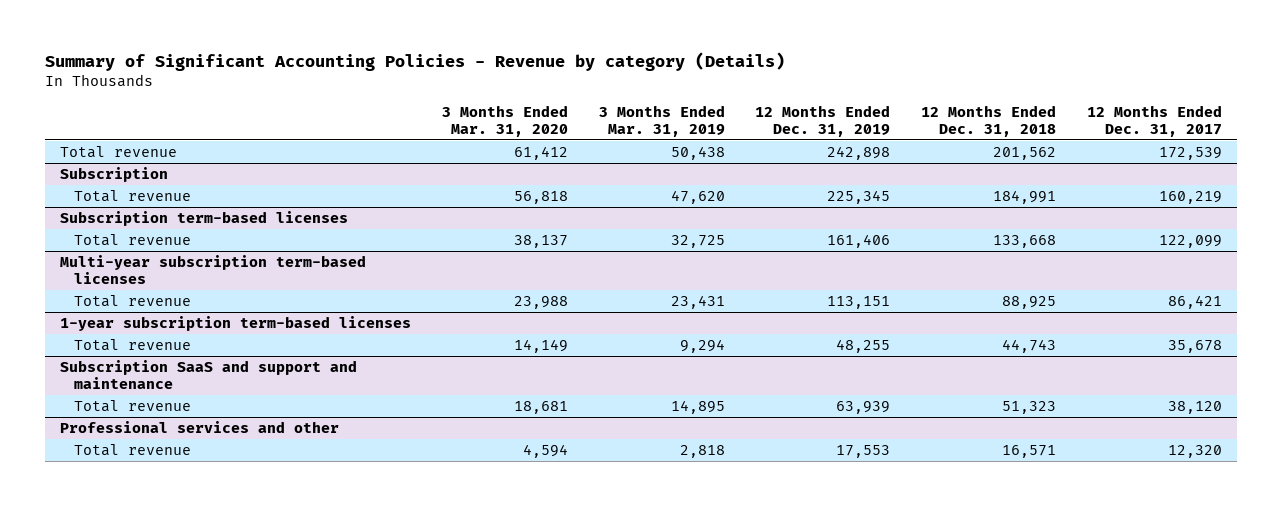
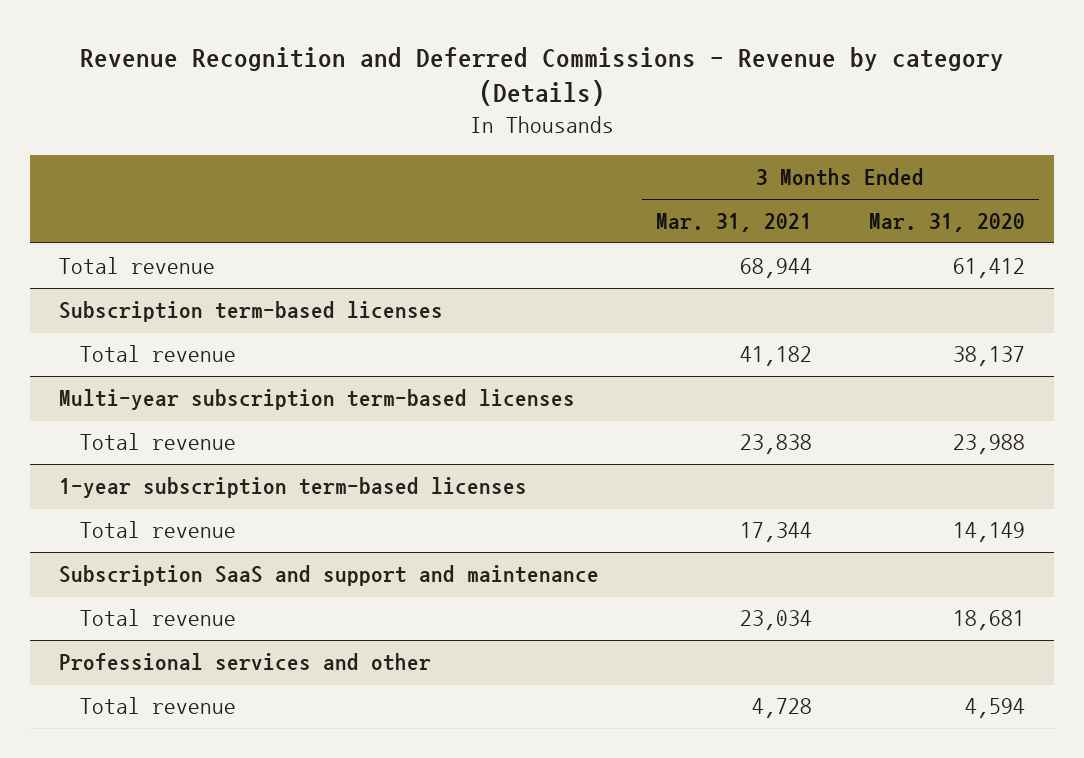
- Summary of Significant Accounting Policies - Revenue by category (Details)
+ Revenue Recognition and Deferred Commissions - Revenue by category (Details)
- | 3 Months Ended Mar. 31, 2020 | 3 Months Ended Mar. 31, 2019 | 12 Months Ended Dec. 31, 2019 | 12 Months Ended Dec. 31, 2018 | 12 Months Ended Dec. 31, 2017
+ | 3 Months Ended Mar. 31, 2021 | 3 Months Ended Mar. 31, 2020
- Subscription
- Total revenue | 56,818 | 47,620 | 225,345 | 184,991 | 160,219

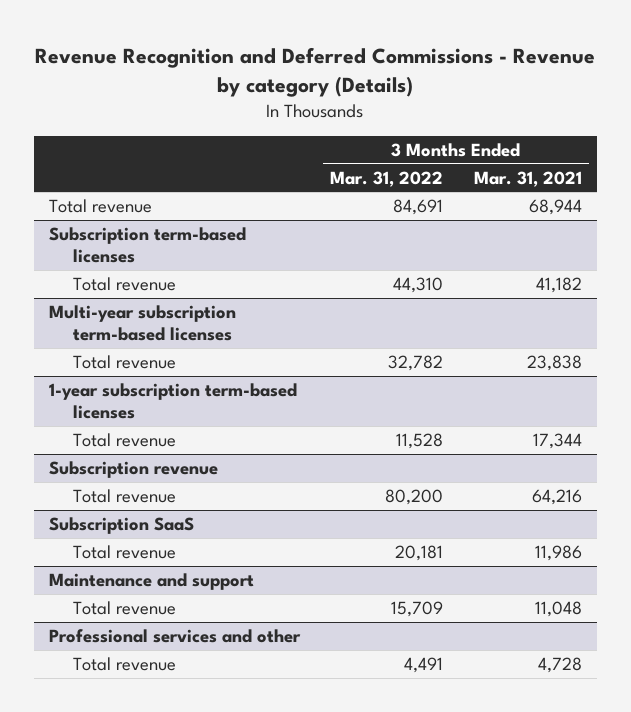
- | 3 Months Ended Mar. 31, 2021 | 3 Months Ended Mar. 31, 2020
+ | 3 Months Ended Mar. 31, 2022 | 3 Months Ended Mar. 31, 2021
- Subscription SaaS and support and maintenance
- Total revenue | 23,034 | 18,681
+ Subscription revenue
+ Total revenue | 80,200 | 64,216
+ Subscription SaaS
+ Total revenue | 20,181 | 11,986
+ Maintenance and support
+ Total revenue | 15,709 | 11,048

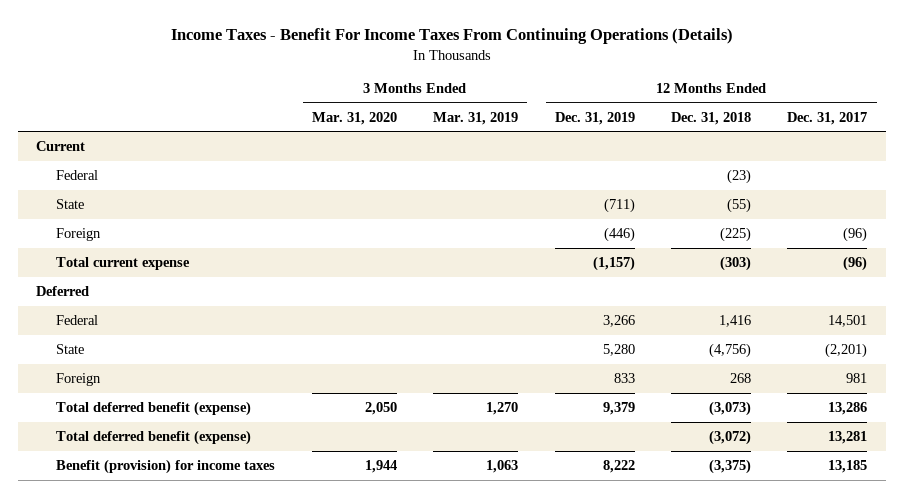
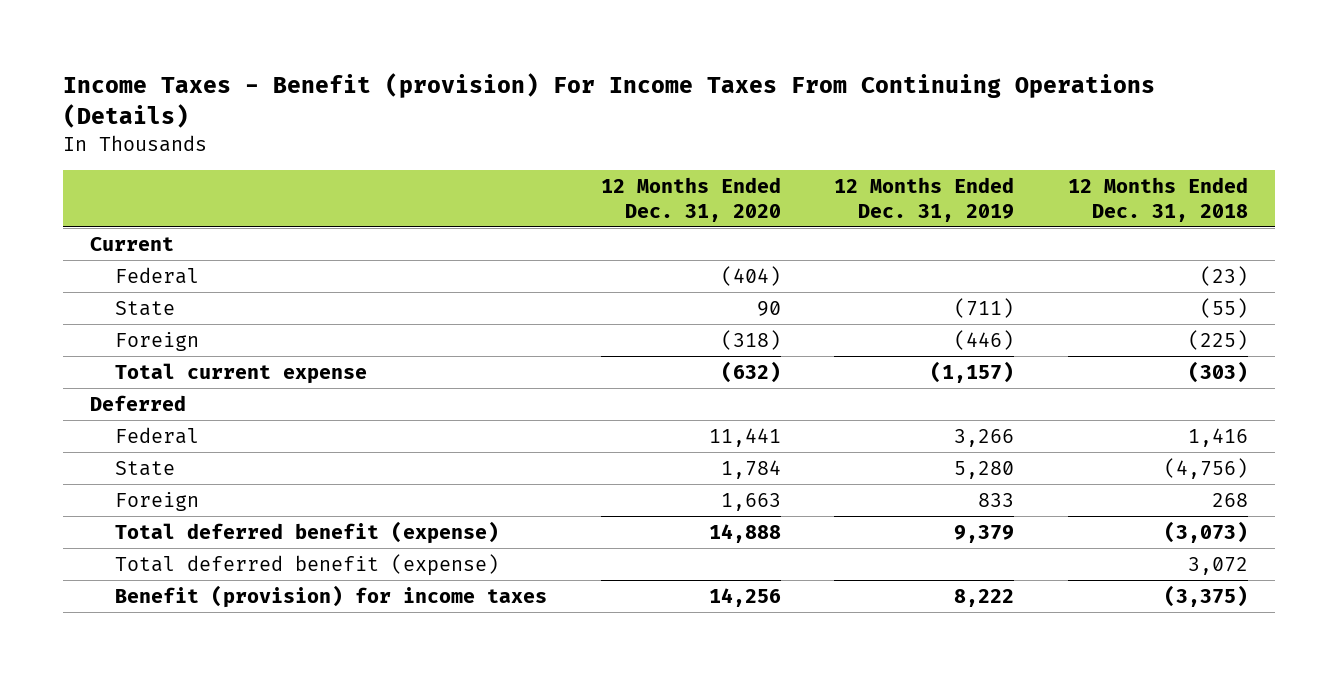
- Income Taxes - Benefit For Income Taxes From Continuing Operations (Details)
+ Income Taxes - Benefit (provision) For Income Taxes From Continuing Operations (Details)
- | 3 Months Ended Mar. 31, 2020 | 3 Months Ended Mar. 31, 2019 | 12 Months Ended Dec. 31, 2019 | 12 Months Ended Dec. 31, 2018 | 12 Months Ended Dec. 31, 2017
+ | 12 Months Ended Dec. 31, 2020 | 12 Months Ended Dec. 31, 2019 | 12 Months Ended Dec. 31, 2018
- Total deferred benefit (expense) | | | | (3,072) | 13,281
+ Total deferred benefit (expense) | | | 3,072

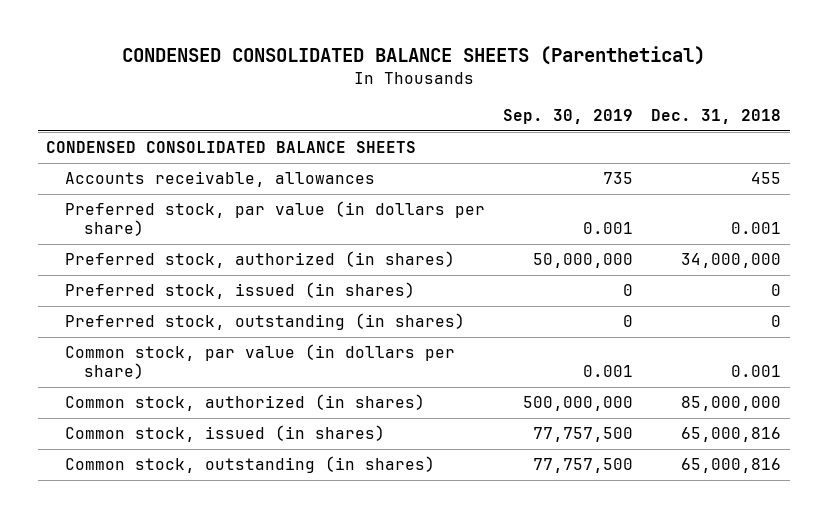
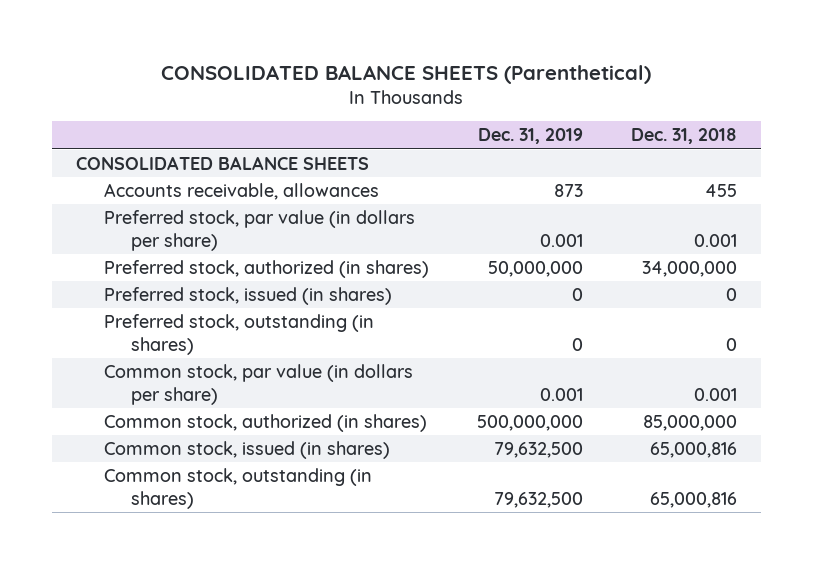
- CONDENSED CONSOLIDATED BALANCE SHEETS (Parenthetical)
+ CONSOLIDATED BALANCE SHEETS (Parenthetical)
- | Sep. 30, 2019 | Dec. 31, 2018
+ | Dec. 31, 2019 | Dec. 31, 2018
- CONDENSED CONSOLIDATED BALANCE SHEETS
+ CONSOLIDATED BALANCE SHEETS

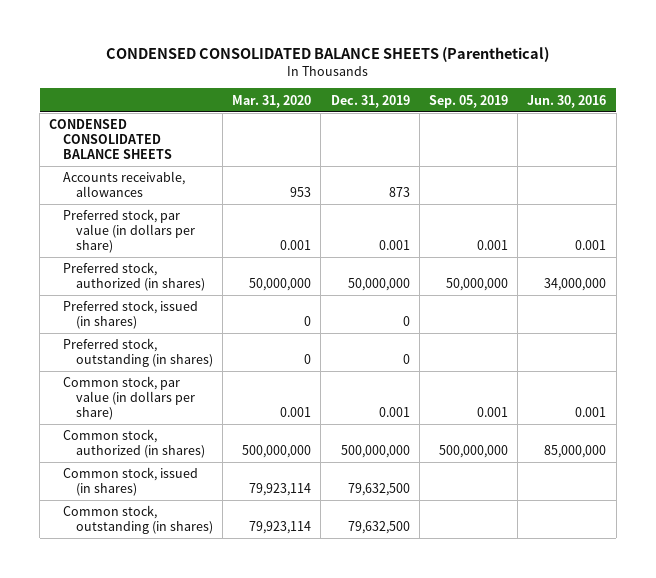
- CONSOLIDATED BALANCE SHEETS (Parenthetical)
+ CONDENSED CONSOLIDATED BALANCE SHEETS (Parenthetical)
- | Dec. 31, 2019 | Dec. 31, 2018
+ | Mar. 31, 2020 | Dec. 31, 2019 | Sep. 05, 2019 | Jun. 30, 2016
- CONSOLIDATED BALANCE SHEETS
+ CONDENSED CONSOLIDATED BALANCE SHEETS

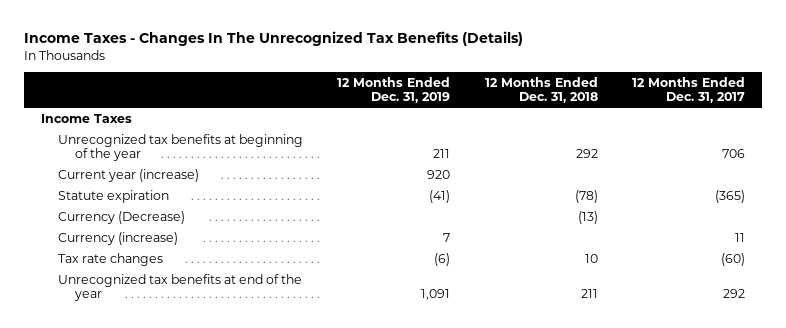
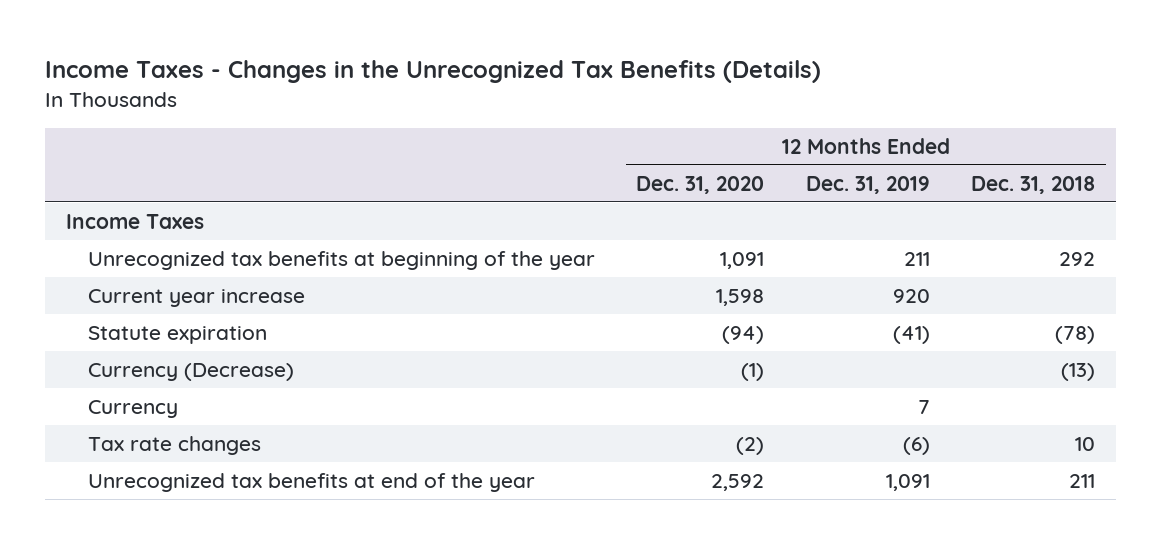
- Income Taxes - Changes In The Unrecognized Tax Benefits (Details)
+ Income Taxes - Changes in the Unrecognized Tax Benefits (Details)
- | 12 Months Ended Dec. 31, 2019 | 12 Months Ended Dec. 31, 2018 | 12 Months Ended Dec. 31, 2017
+ | 12 Months Ended Dec. 31, 2020 | 12 Months Ended Dec. 31, 2019 | 12 Months Ended Dec. 31, 2018
- Current year (increase) | 920 | |
+ Current year increase | 1,598 | 920 |
- Currency (increase) | 7 | | 11
+ Currency | | 7 |

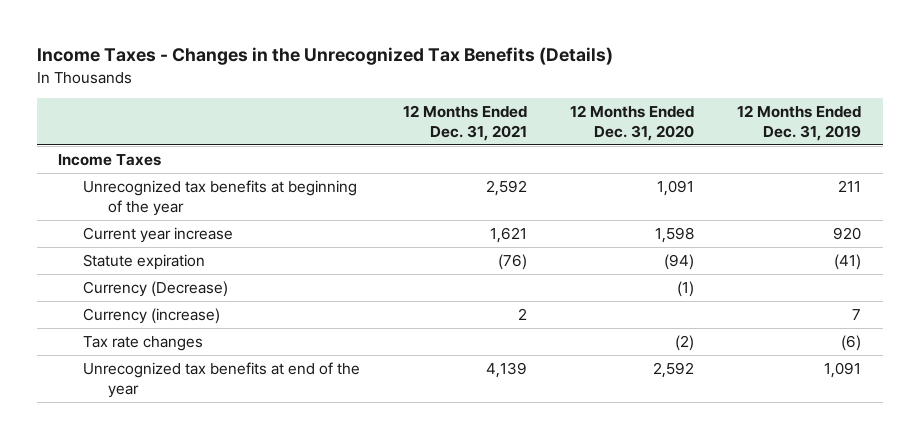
- | 12 Months Ended Dec. 31, 2020 | 12 Months Ended Dec. 31, 2019 | 12 Months Ended Dec. 31, 2018
+ | 12 Months Ended Dec. 31, 2021 | 12 Months Ended Dec. 31, 2020 | 12 Months Ended Dec. 31, 2019
- Currency | | 7 |
+ Currency (increase) | 2 | | 7

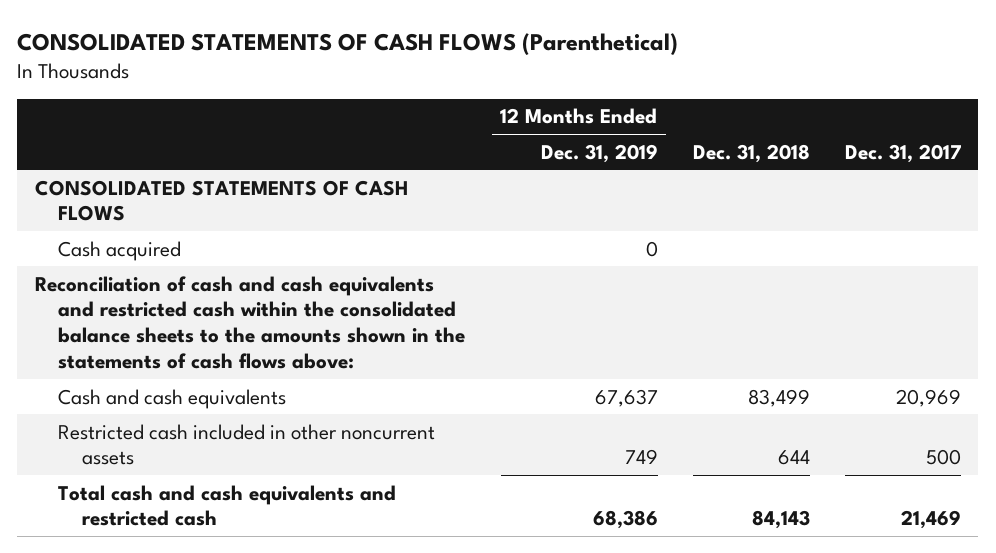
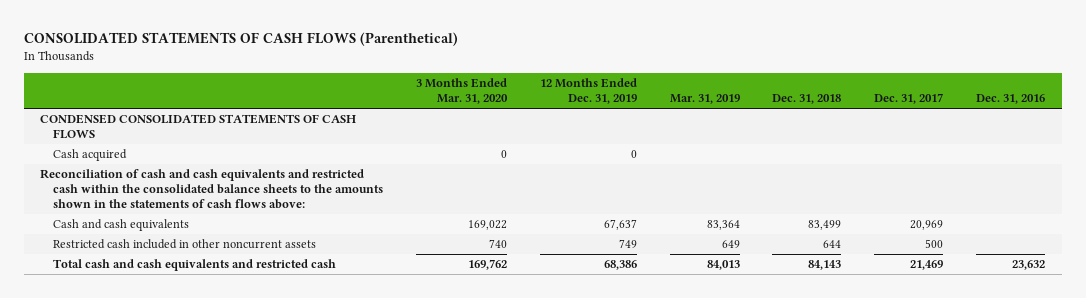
- | 12 Months Ended Dec. 31, 2019 | Dec. 31, 2018 | Dec. 31, 2017
+ | 3 Months Ended Mar. 31, 2020 | 12 Months Ended Dec. 31, 2019 | Mar. 31, 2019 | Dec. 31, 2018 | Dec. 31, 2017 | Dec. 31, 2016
- CONSOLIDATED STATEMENTS OF CASH FLOWS
+ CONDENSED CONSOLIDATED STATEMENTS OF CASH FLOWS

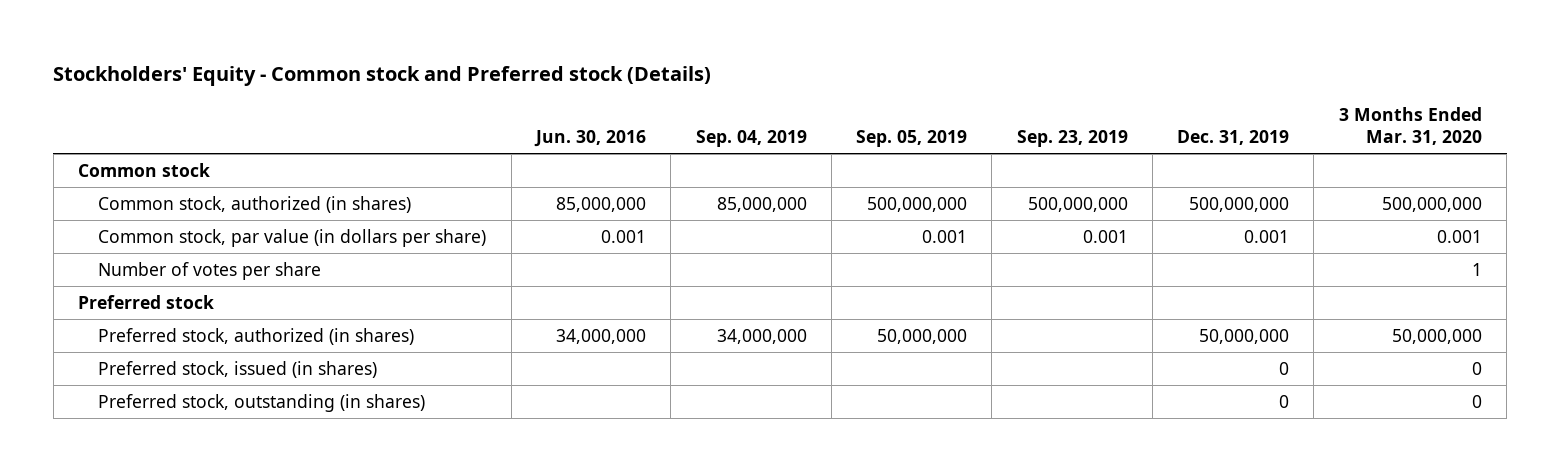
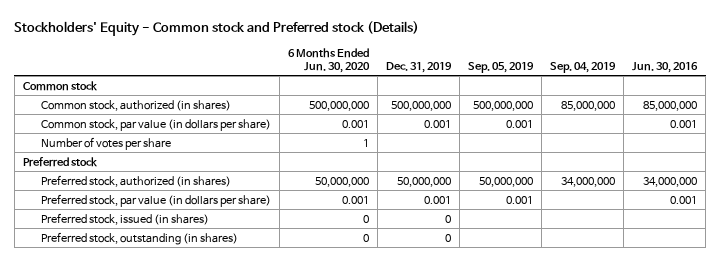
- | Jun. 30, 2016 | Sep. 04, 2019 | Sep. 05, 2019 | Sep. 23, 2019 | Dec. 31, 2019 | 3 Months Ended Mar. 31, 2020
+ | 6 Months Ended Jun. 30, 2020 | Dec. 31, 2019 | Sep. 05, 2019 | Sep. 04, 2019 | Jun. 30, 2016
+ Preferred stock, par value (in dollars per share) | 0.001 | 0.001 | 0.001 | | 0.001

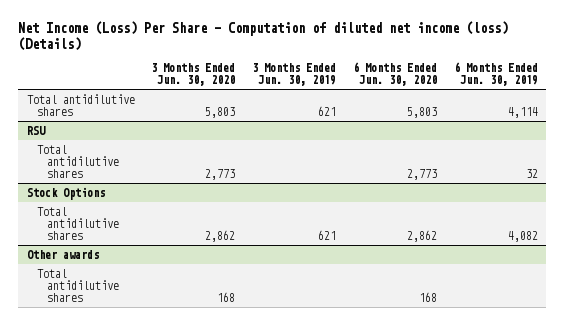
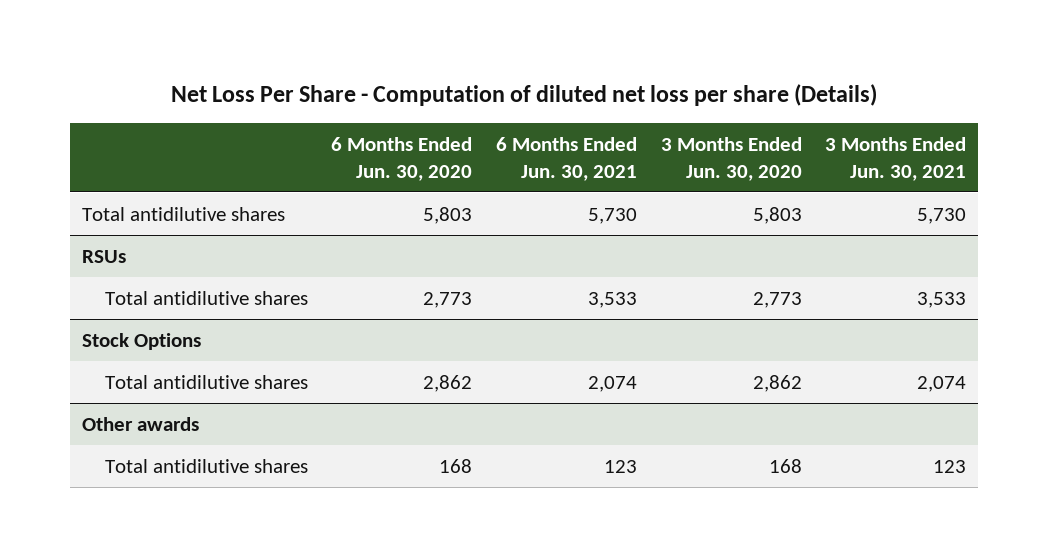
- Net Income (Loss) Per Share - Computation of diluted net income (loss) (Details)
+ Net Loss Per Share - Computation of diluted net loss per share (Details)
- | 3 Months Ended Jun. 30, 2020 | 3 Months Ended Jun. 30, 2019 | 6 Months Ended Jun. 30, 2020 | 6 Months Ended Jun. 30, 2019
+ | 6 Months Ended Jun. 30, 2020 | 6 Months Ended Jun. 30, 2021 | 3 Months Ended Jun. 30, 2020 | 3 Months Ended Jun. 30, 2021
- RSU
+ RSUs

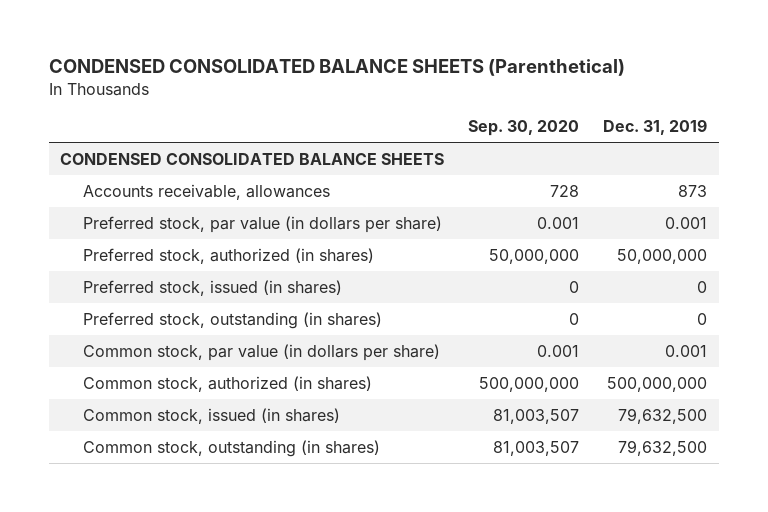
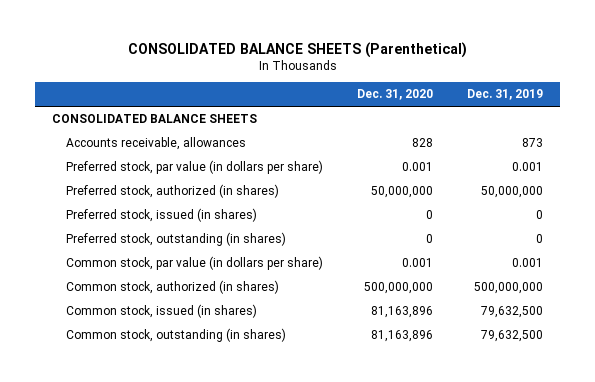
- CONDENSED CONSOLIDATED BALANCE SHEETS (Parenthetical)
+ CONSOLIDATED BALANCE SHEETS (Parenthetical)
- | Sep. 30, 2020 | Dec. 31, 2019
+ | Dec. 31, 2020 | Dec. 31, 2019
- CONDENSED CONSOLIDATED BALANCE SHEETS
+ CONSOLIDATED BALANCE SHEETS

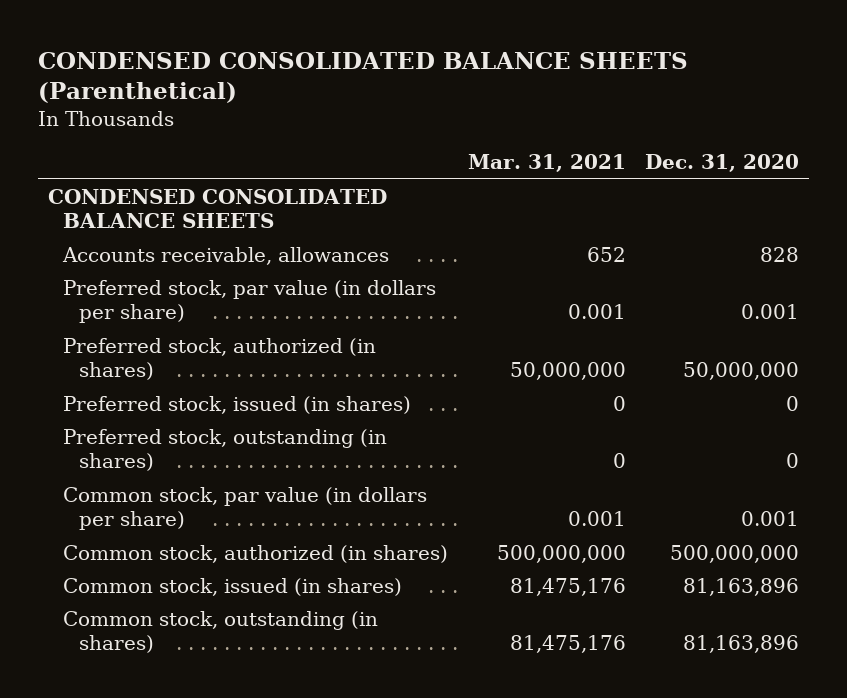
- CONSOLIDATED BALANCE SHEETS (Parenthetical)
+ CONDENSED CONSOLIDATED BALANCE SHEETS (Parenthetical)
- | Dec. 31, 2020 | Dec. 31, 2019
+ | Mar. 31, 2021 | Dec. 31, 2020
- CONSOLIDATED BALANCE SHEETS
+ CONDENSED CONSOLIDATED BALANCE SHEETS

